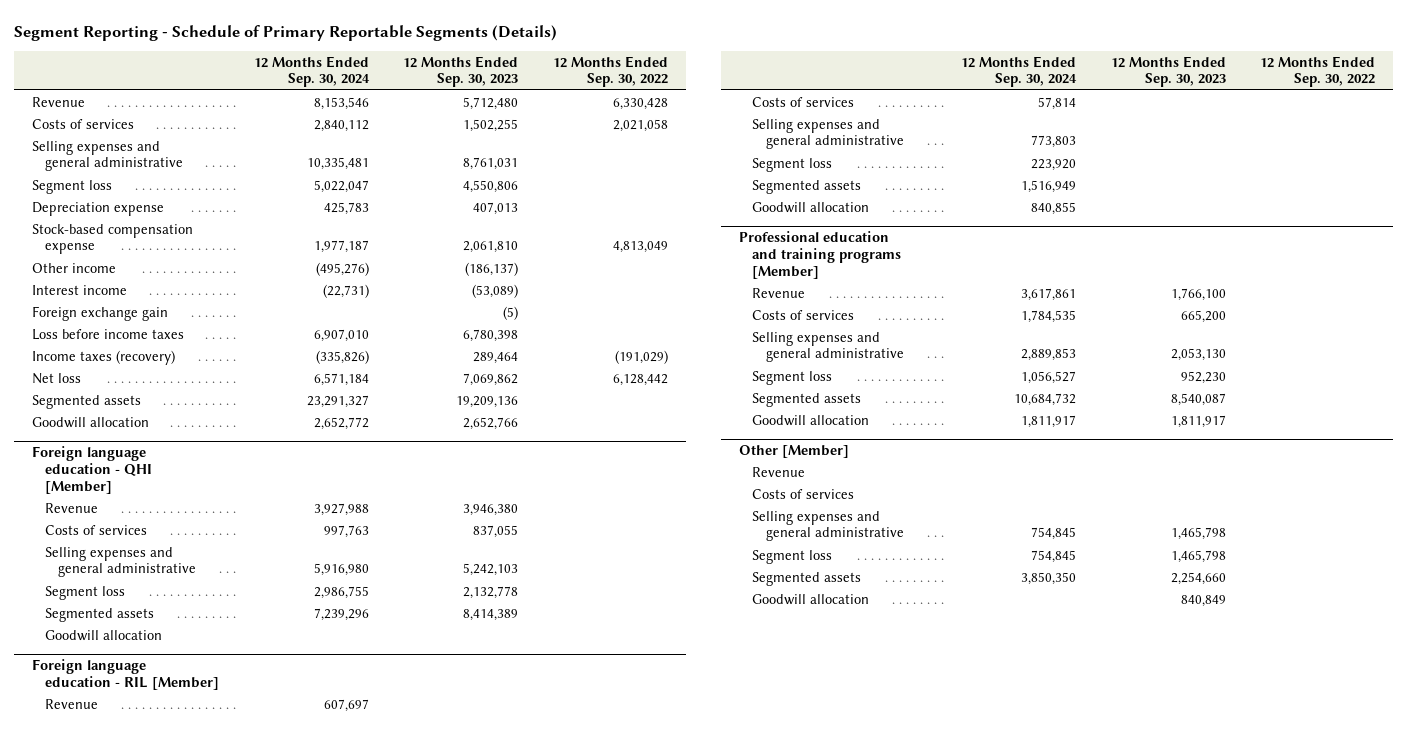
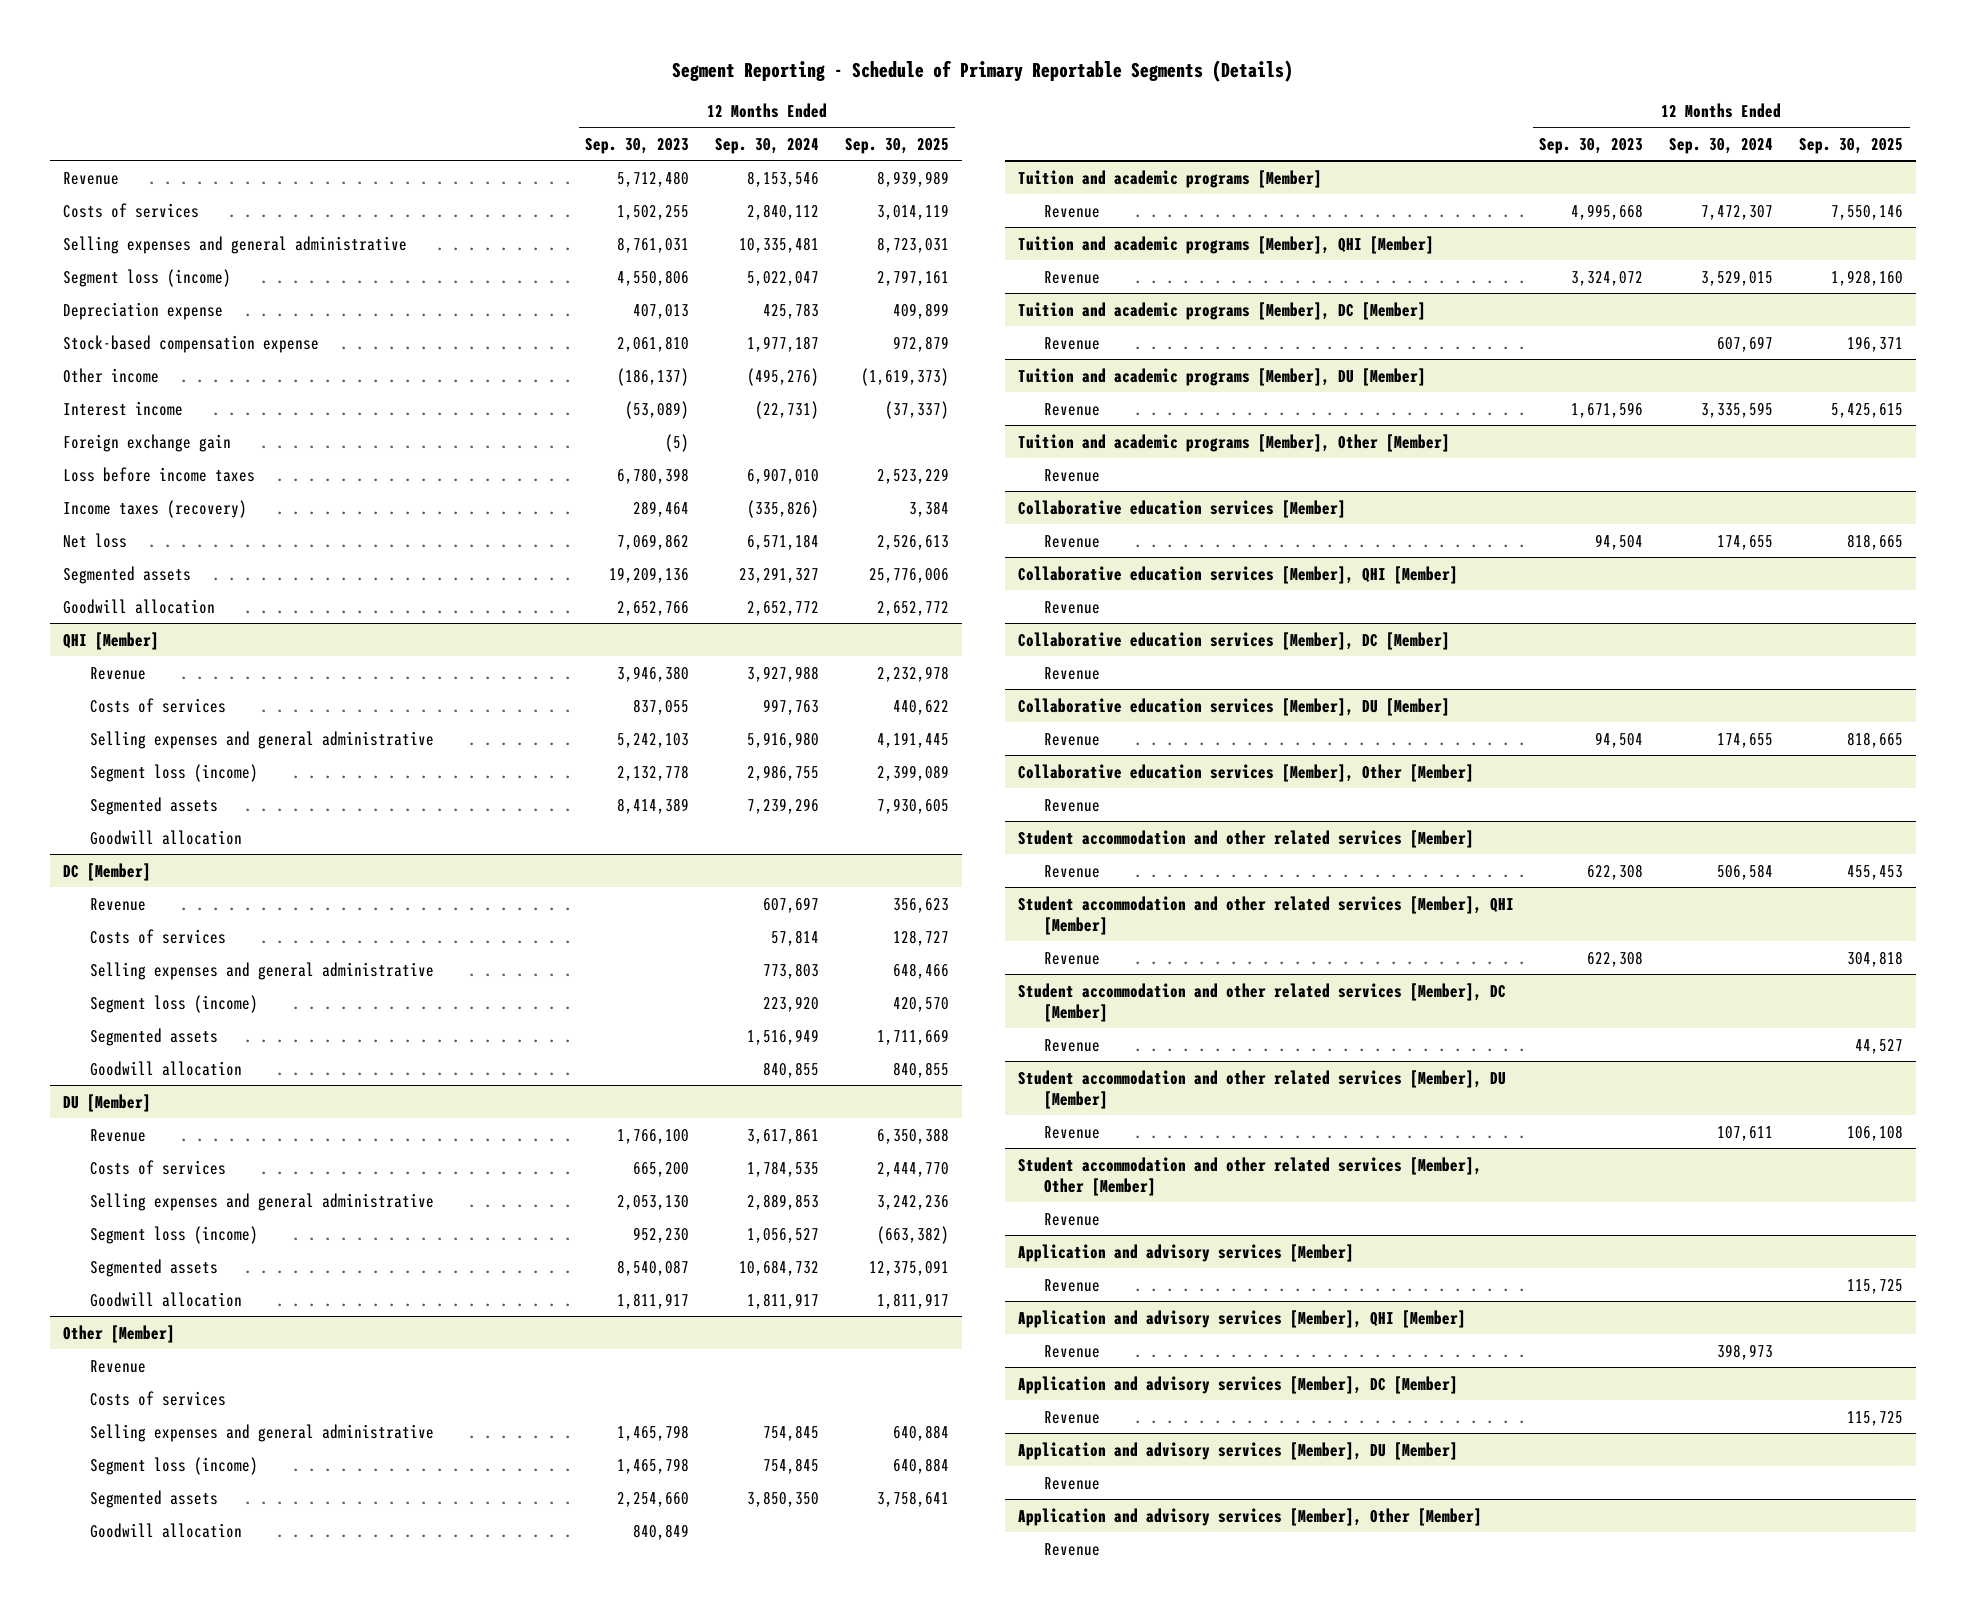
- | 12 Months Ended Sep. 30, 2024 | 12 Months Ended Sep. 30, 2023 | 12 Months Ended Sep. 30, 2022
+ | 12 Months Ended Sep. 30, 2023 | 12 Months Ended Sep. 30, 2024 | 12 Months Ended Sep. 30, 2025
- Segment loss | 5,022,047 | 4,550,806 |
+ Segment loss (income) | 4,550,806 | 5,022,047 | 2,797,161
- Foreign language education - QHI [Member]
+ QHI [Member]
- Segment loss | 2,986,755 | 2,132,778 |
+ Segment loss (income) | 2,132,778 | 2,986,755 | 2,399,089
- Foreign language education - RIL [Member]
+ DC [Member]
- Segment loss | 223,920 | |
+ Segment loss (income) | | 223,920 | 420,570
- Professional education and training programs [Member]
+ DU [Member]
- Segment loss | 1,056,527 | 952,230 |
+ Segment loss (income) | 952,230 | 1,056,527 | (663,382)
@ Other [Member]
- Segment loss | 754,845 | 1,465,798 |
+ Segment loss (income) | 1,465,798 | 754,845 | 640,884
+ Tuition and academic programs [Member]
+ Revenue | 4,995,668 | 7,472,307 | 7,550,146
+ Tuition and academic programs [Member], QHI [Member]
+ Revenue | 3,324,072 | 3,529,015 | 1,928,160
+ Tuition and academic programs [Member], DC [Member]
+ Revenue | | 607,697 | 196,371
+ Tuition and academic programs [Member], DU [Member]
+ Revenue | 1,671,596 | 3,335,595 | 5,425,615
+ Tuition and academic programs [Member], Other [Member]
+ Revenue
+ Collaborative education services [Member]
+ Revenue | 94,504 | 174,655 | 818,665
+ Collaborative education services [Member], QHI [Member]
+ Revenue
+ Collaborative education services [Member], DC [Member]
+ Revenue
+ Collaborative education services [Member], DU [Member]
+ Revenue | 94,504 | 174,655 | 818,665
+ Collaborative education services [Member], Other [Member]
+ Revenue
+ Student accommodation and other related services [Member]
+ Revenue | 622,308 | 506,584 | 455,453
+ Student accommodation and other related services [Member], QHI [Member]
+ Revenue | 622,308 | | 304,818
+ Student accommodation and other related services [Member], DC [Member]
+ Revenue | | | 44,527
+ Student accommodation and other related services [Member], DU [Member]
+ Revenue | | 107,611 | 106,108
+ Student accommodation and other related services [Member], Other [Member]
+ Revenue
+ Application and advisory services [Member]
+ Revenue | | | 115,725
+ Application and advisory services [Member], QHI [Member]
+ Revenue | | 398,973 |
+ Application and advisory services [Member], DC [Member]
+ Revenue | | | 115,725
+ Application and advisory services [Member], DU [Member]
+ Revenue
+ Application and advisory services [Member], Other [Member]
+ Revenue

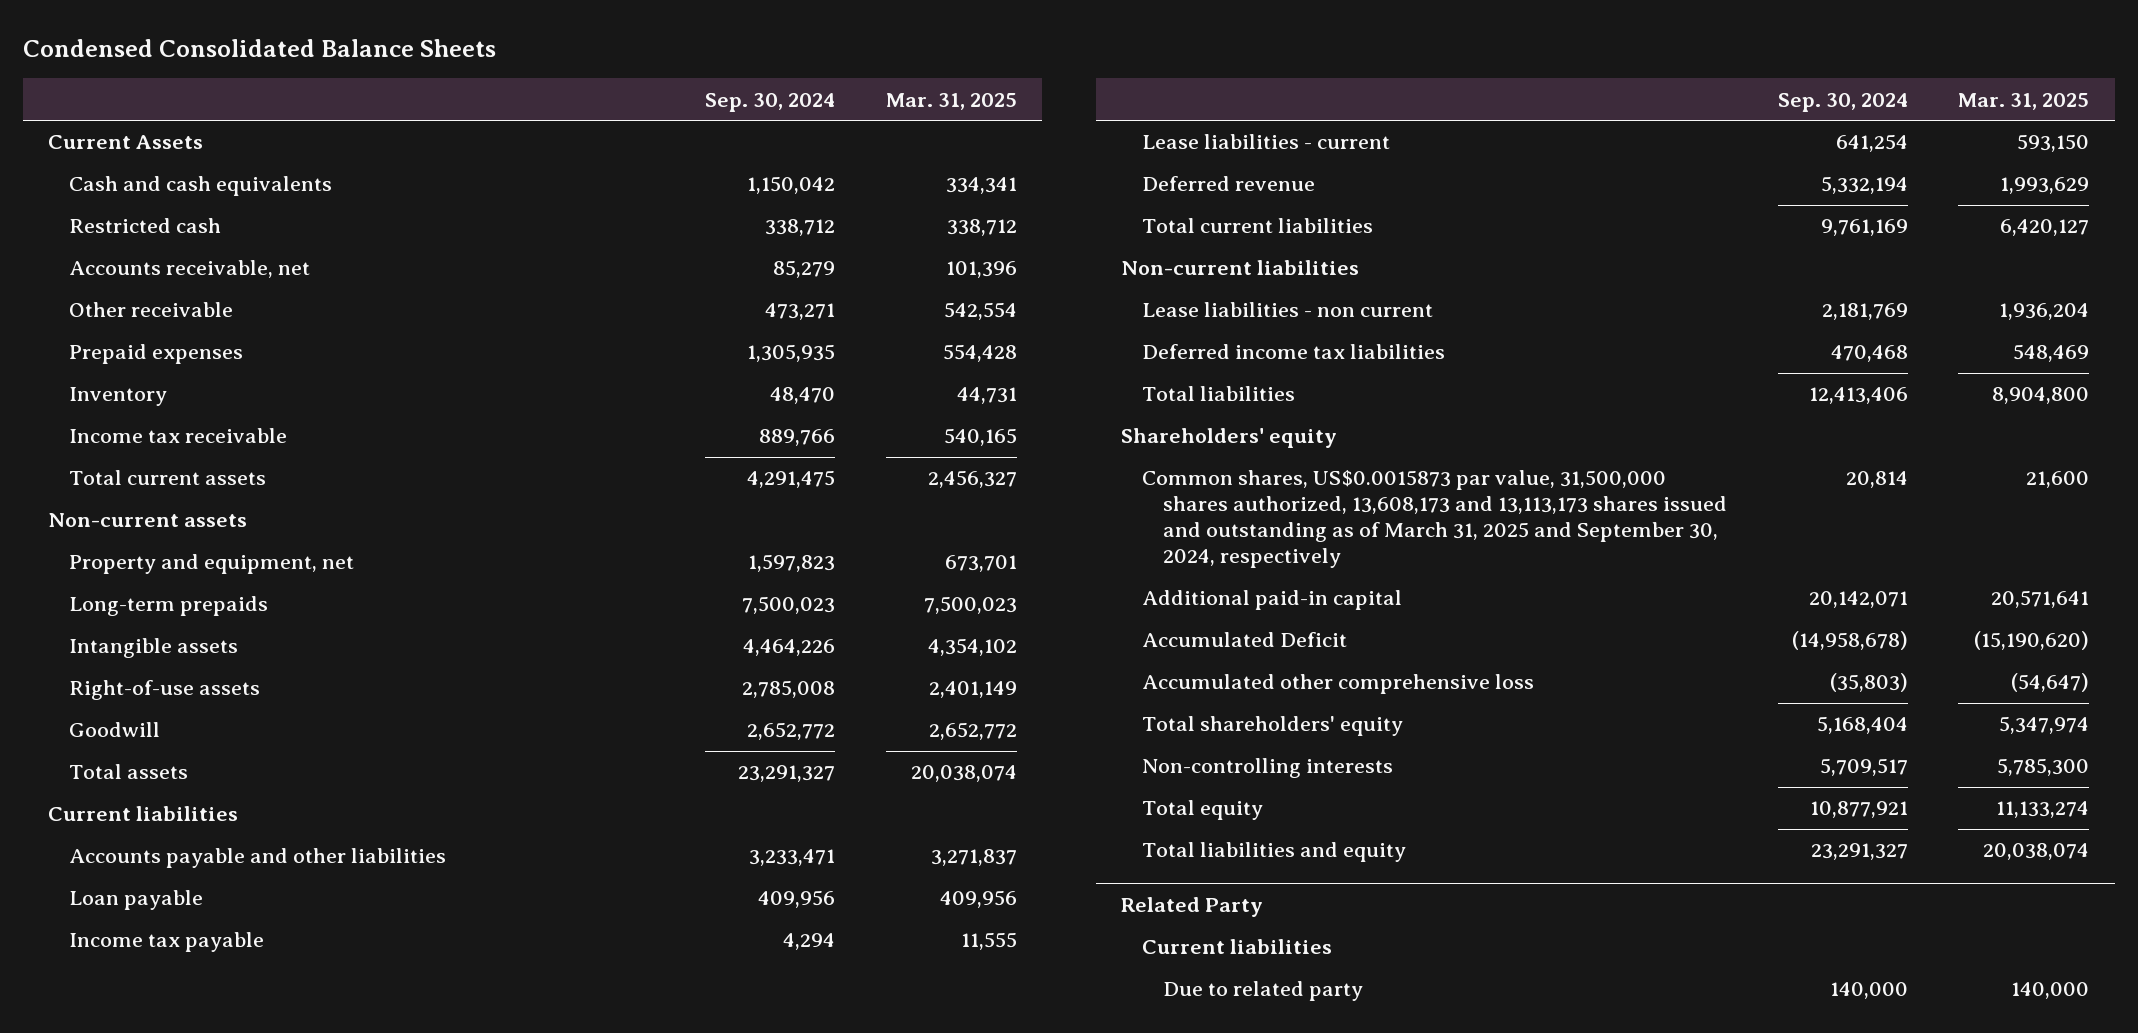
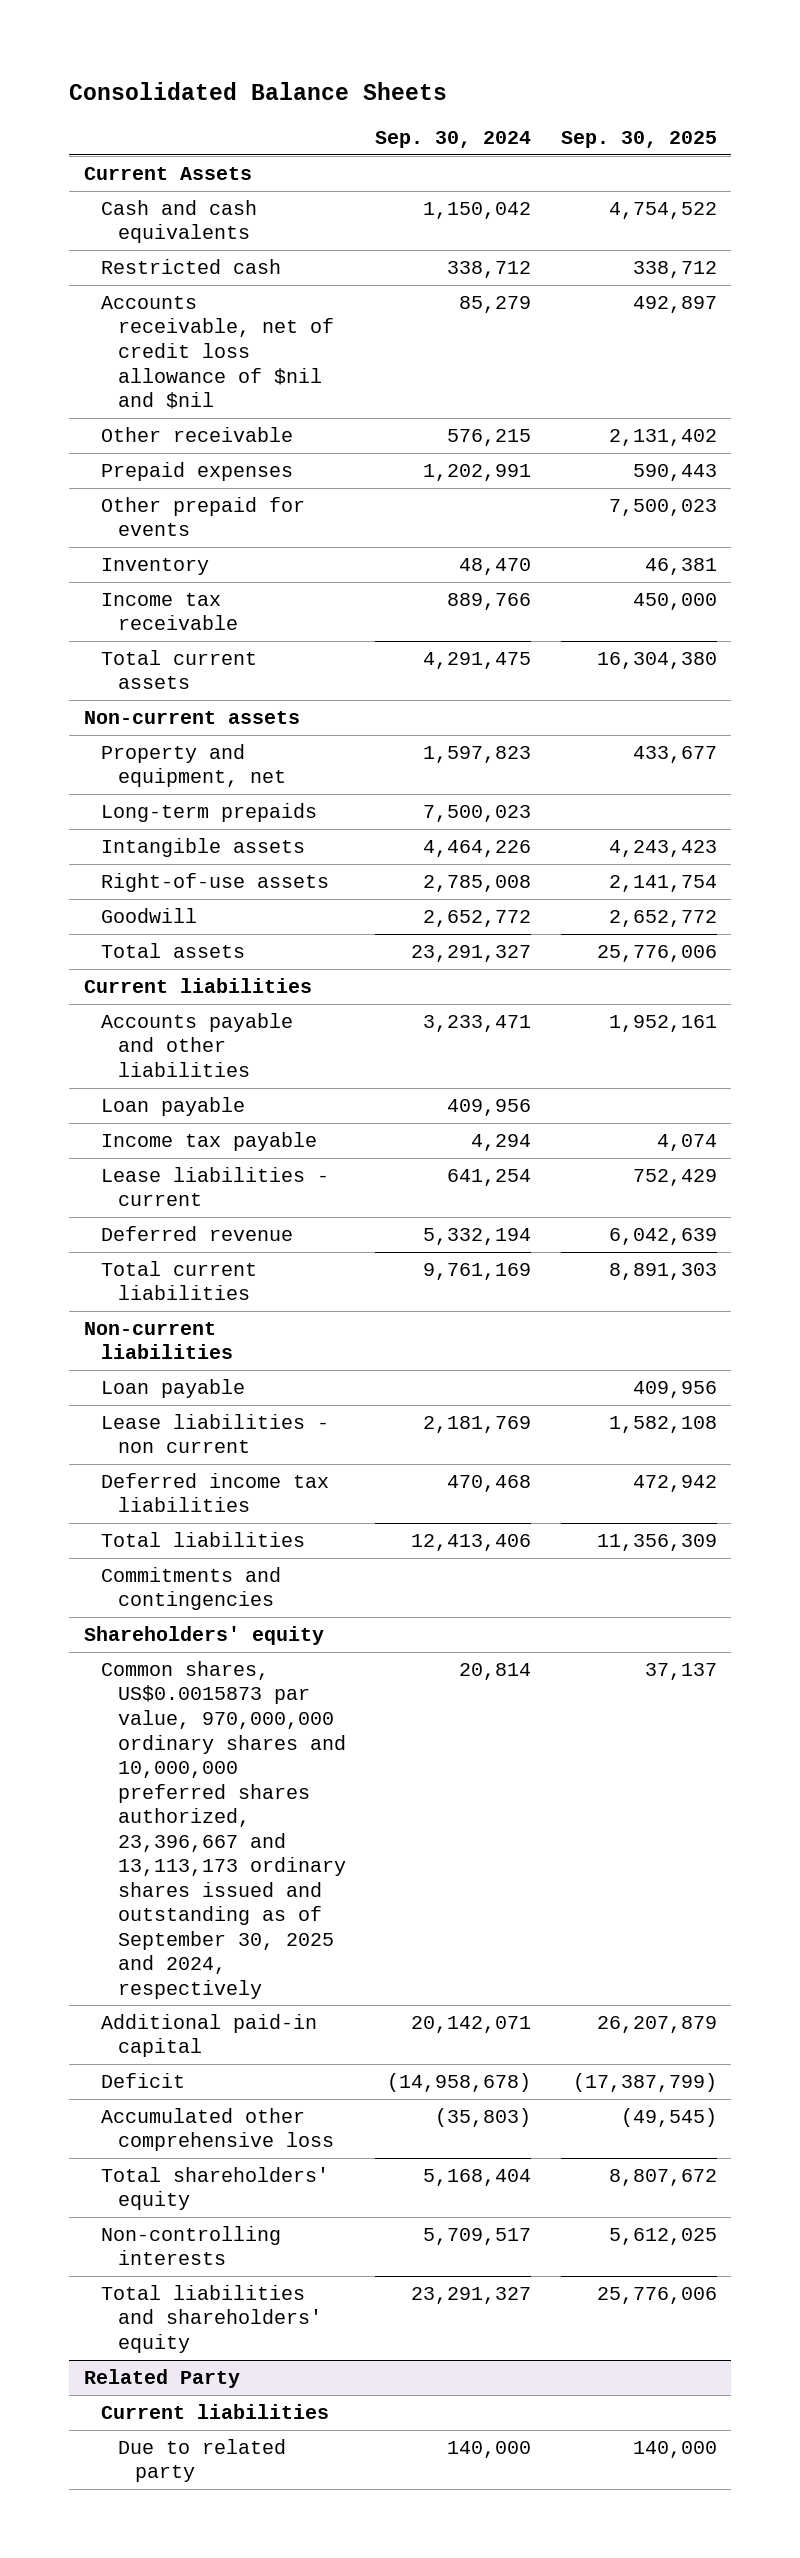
- Condensed Consolidated Balance Sheets
+ Consolidated Balance Sheets
- | Sep. 30, 2024 | Mar. 31, 2025
+ | Sep. 30, 2024 | Sep. 30, 2025
- Accounts receivable, net | 85,279 | 101,396
- Other receivable | 473,271 | 542,554
- Prepaid expenses | 1,305,935 | 554,428
+ Accounts receivable, net of credit loss allowance of $nil and $nil | 85,279 | 492,897
+ Other receivable | 576,215 | 2,131,402
+ Prepaid expenses | 1,202,991 | 590,443
+ Other prepaid for events | | 7,500,023
+ Loan payable | | 409,956
+ Commitments and contingencies
- Common shares, US$0.0015873 par value, 31,500,000 shares authorized, 13,608,173 and 13,113,173 shares issued and outstanding as of March 31, 2025 and September 30, 2024, respectively | 20,814 | 21,600
+ Common shares, US$0.0015873 par value, 970,000,000 ordinary shares and 10,000,000 preferred shares authorized, 23,396,667 and 13,113,173 ordinary shares issued and outstanding as of September 30, 2025 and 2024, respectively | 20,814 | 37,137
- Accumulated Deficit | (14,958,678) | (15,190,620)
+ Deficit | (14,958,678) | (17,387,799)
- Total equity | 10,877,921 | 11,133,274
- Total liabilities and equity | 23,291,327 | 20,038,074
+ Total liabilities and shareholders' equity | 23,291,327 | 25,776,006

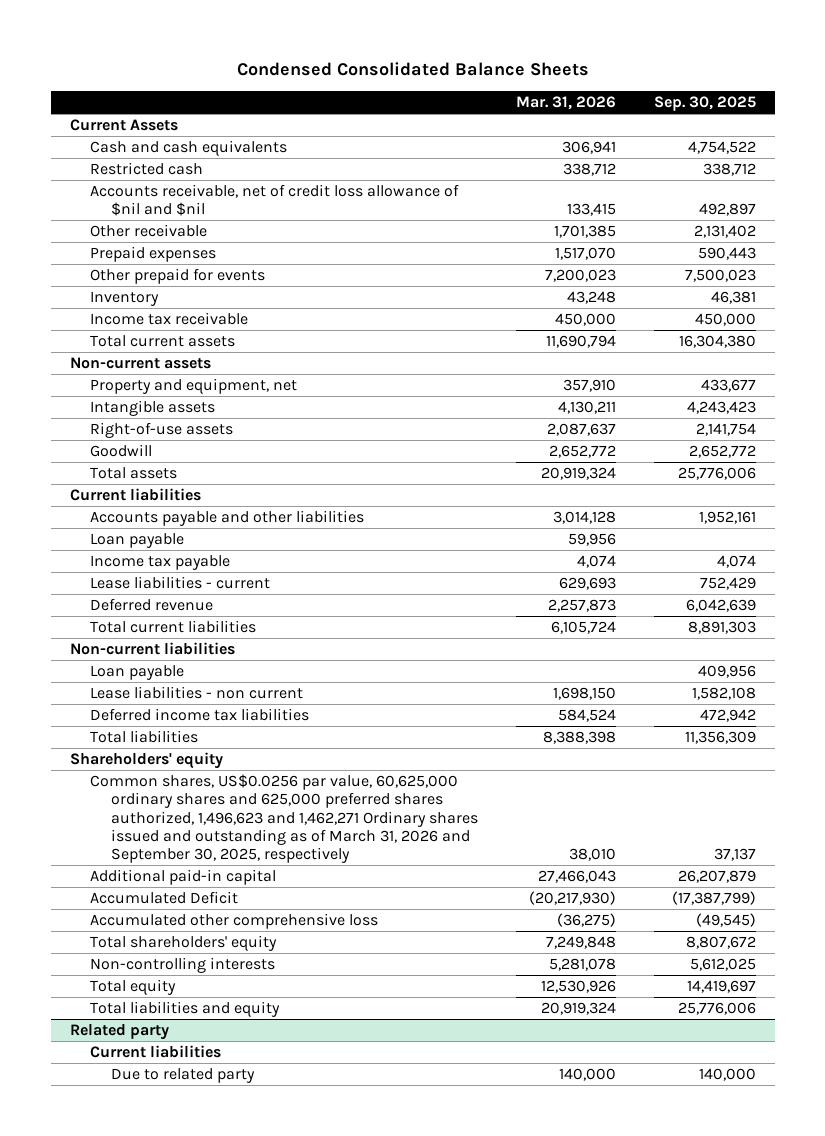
- Consolidated Balance Sheets
+ Condensed Consolidated Balance Sheets
- | Sep. 30, 2024 | Sep. 30, 2025
+ | Mar. 31, 2026 | Sep. 30, 2025
- Long-term prepaids | 7,500,023 |
- Commitments and contingencies
- Common shares, US$0.0015873 par value, 970,000,000 ordinary shares and 10,000,000 preferred shares authorized, 23,396,667 and 13,113,173 ordinary shares issued and outstanding as of September 30, 2025 and 2024, respectively | 20,814 | 37,137
+ Common shares, US$0.0256 par value, 60,625,000 ordinary shares and 625,000 preferred shares authorized, 1,496,623 and 1,462,271 Ordinary shares issued and outstanding as of March 31, 2026 and September 30, 2025, respectively | 38,010 | 37,137
- Deficit | (14,958,678) | (17,387,799)
+ Accumulated Deficit | (20,217,930) | (17,387,799)
- Total liabilities and shareholders' equity | 23,291,327 | 25,776,006
- Related Party
+ Total equity | 12,530,926 | 14,419,697
+ Total liabilities and equity | 20,919,324 | 25,776,006
+ Related party

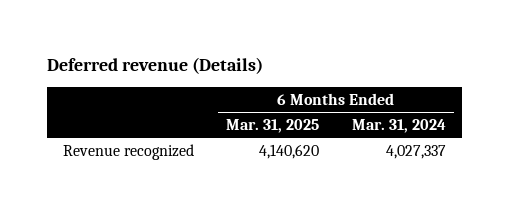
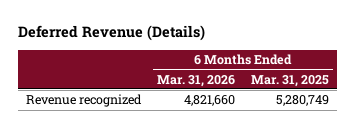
- Deferred revenue (Details)
+ Deferred Revenue (Details)
- | 6 Months Ended Mar. 31, 2025 | 6 Months Ended Mar. 31, 2024
+ | 6 Months Ended Mar. 31, 2026 | 6 Months Ended Mar. 31, 2025
- Revenue recognized | 4,140,620 | 4,027,337
+ Revenue recognized | 4,821,660 | 5,280,749

